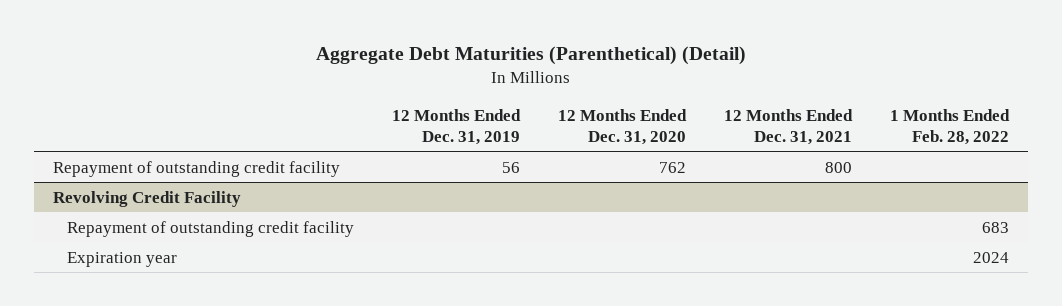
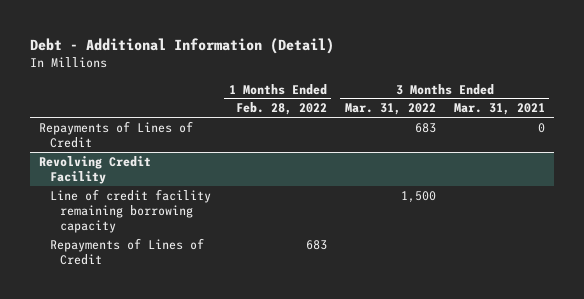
- Aggregate Debt Maturities (Parenthetical) (Detail)
+ Debt - Additional Information (Detail)
- | 12 Months Ended Dec. 31, 2019 | 12 Months Ended Dec. 31, 2020 | 12 Months Ended Dec. 31, 2021 | 1 Months Ended Feb. 28, 2022
+ | 1 Months Ended Feb. 28, 2022 | 3 Months Ended Mar. 31, 2022 | 3 Months Ended Mar. 31, 2021
- Repayment of outstanding credit facility | 56 | 762 | 800 |
+ Repayments of Lines of Credit | | 683 | 0
@ Revolving Credit Facility
- Repayment of outstanding credit facility | | | | 683
- Expiration year | | | | 2024
+ Line of credit facility remaining borrowing capacity | | 1,500 |
+ Repayments of Lines of Credit | 683 | |

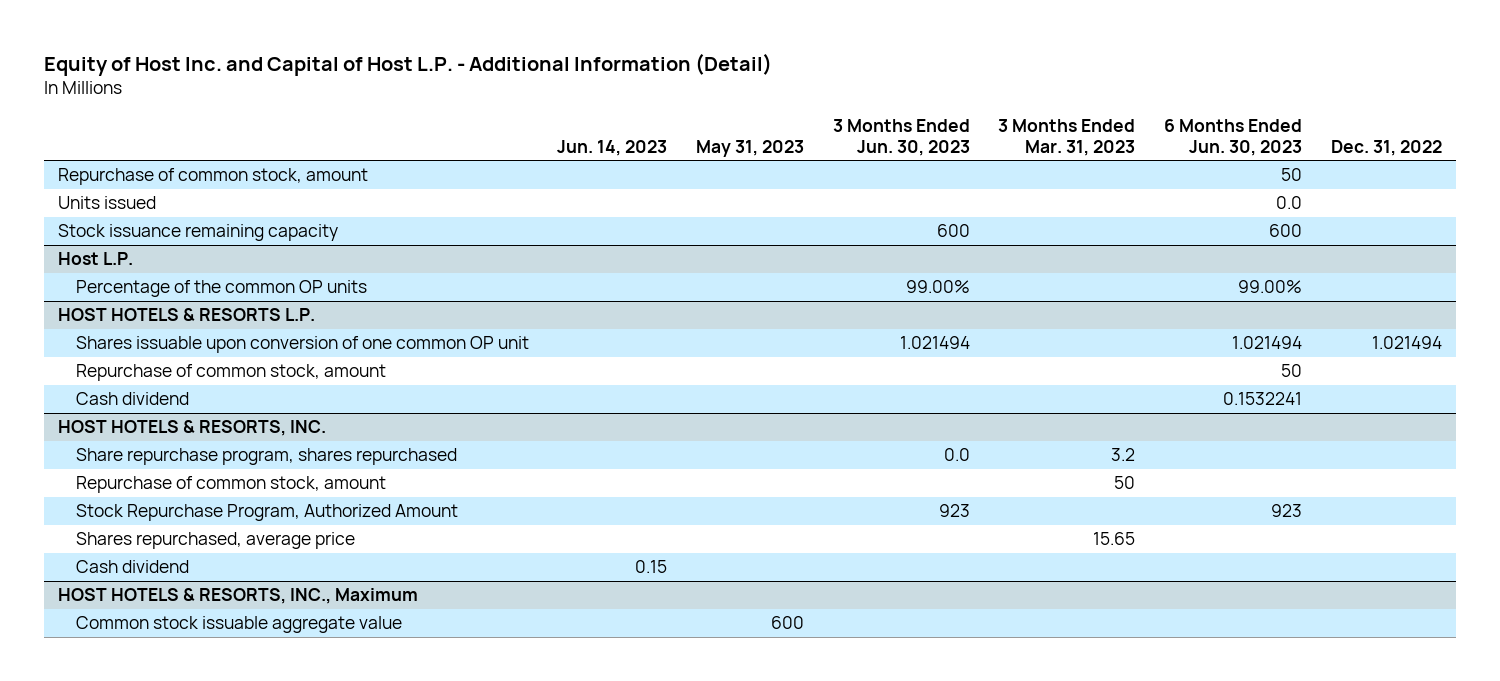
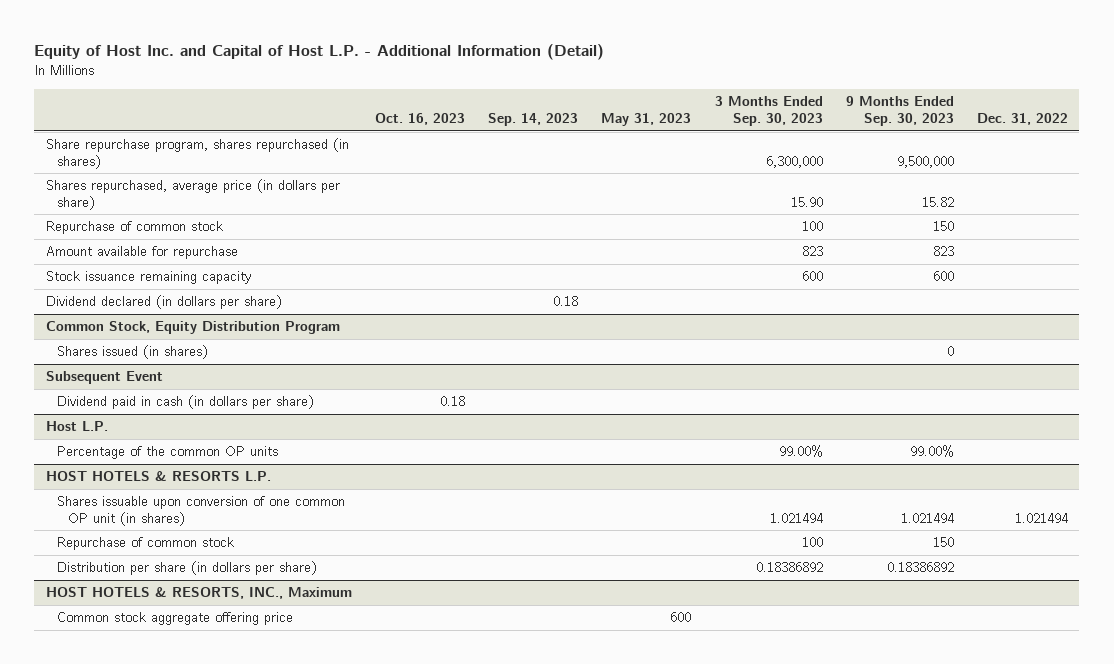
- | Jun. 14, 2023 | May 31, 2023 | 3 Months Ended Jun. 30, 2023 | 3 Months Ended Mar. 31, 2023 | 6 Months Ended Jun. 30, 2023 | Dec. 31, 2022
+ | Oct. 16, 2023 | Sep. 14, 2023 | May 31, 2023 | 3 Months Ended Sep. 30, 2023 | 9 Months Ended Sep. 30, 2023 | Dec. 31, 2022
- Repurchase of common stock, amount | | | | | 50 |
- Units issued | | | | | 0.0 |
+ Share repurchase program, shares repurchased (in shares) | | | | 6,300,000 | 9,500,000 |
+ Shares repurchased, average price (in dollars per share) | | | | 15.90 | 15.82 |
+ Repurchase of common stock | | | | 100 | 150 |
+ Amount available for repurchase | | | | 823 | 823 |
+ Dividend declared (in dollars per share) | | 0.18 | | | |
+ Common Stock, Equity Distribution Program
+ Shares issued (in shares) | | | | | 0 |
+ Subsequent Event
+ Dividend paid in cash (in dollars per share) | 0.18 | | | | |
@ HOST HOTELS & RESORTS L.P.
- Shares issuable upon conversion of one common OP unit | | | 1.021494 | | 1.021494 | 1.021494
- Repurchase of common stock, amount | | | | | 50 |
- Cash dividend | | | | | 0.1532241 |
- HOST HOTELS & RESORTS, INC.
- Share repurchase program, shares repurchased | | | 0.0 | 3.2 | |
- Repurchase of common stock, amount | | | | 50 | |
- Stock Repurchase Program, Authorized Amount | | | 923 | | 923 |
- Shares repurchased, average price | | | | 15.65 | |
- Cash dividend | 0.15 | | | | |
@ HOST HOTELS & RESORTS L.P.
+ Shares issuable upon conversion of one common OP unit (in shares) | | | | 1.021494 | 1.021494 | 1.021494
+ Repurchase of common stock | | | | 100 | 150 |
+ Distribution per share (in dollars per share) | | | | 0.18386892 | 0.18386892 |
@ HOST HOTELS & RESORTS, INC., Maximum
- Common stock issuable aggregate value | | 600 | | | |
+ Common stock aggregate offering price | | | 600 | | |

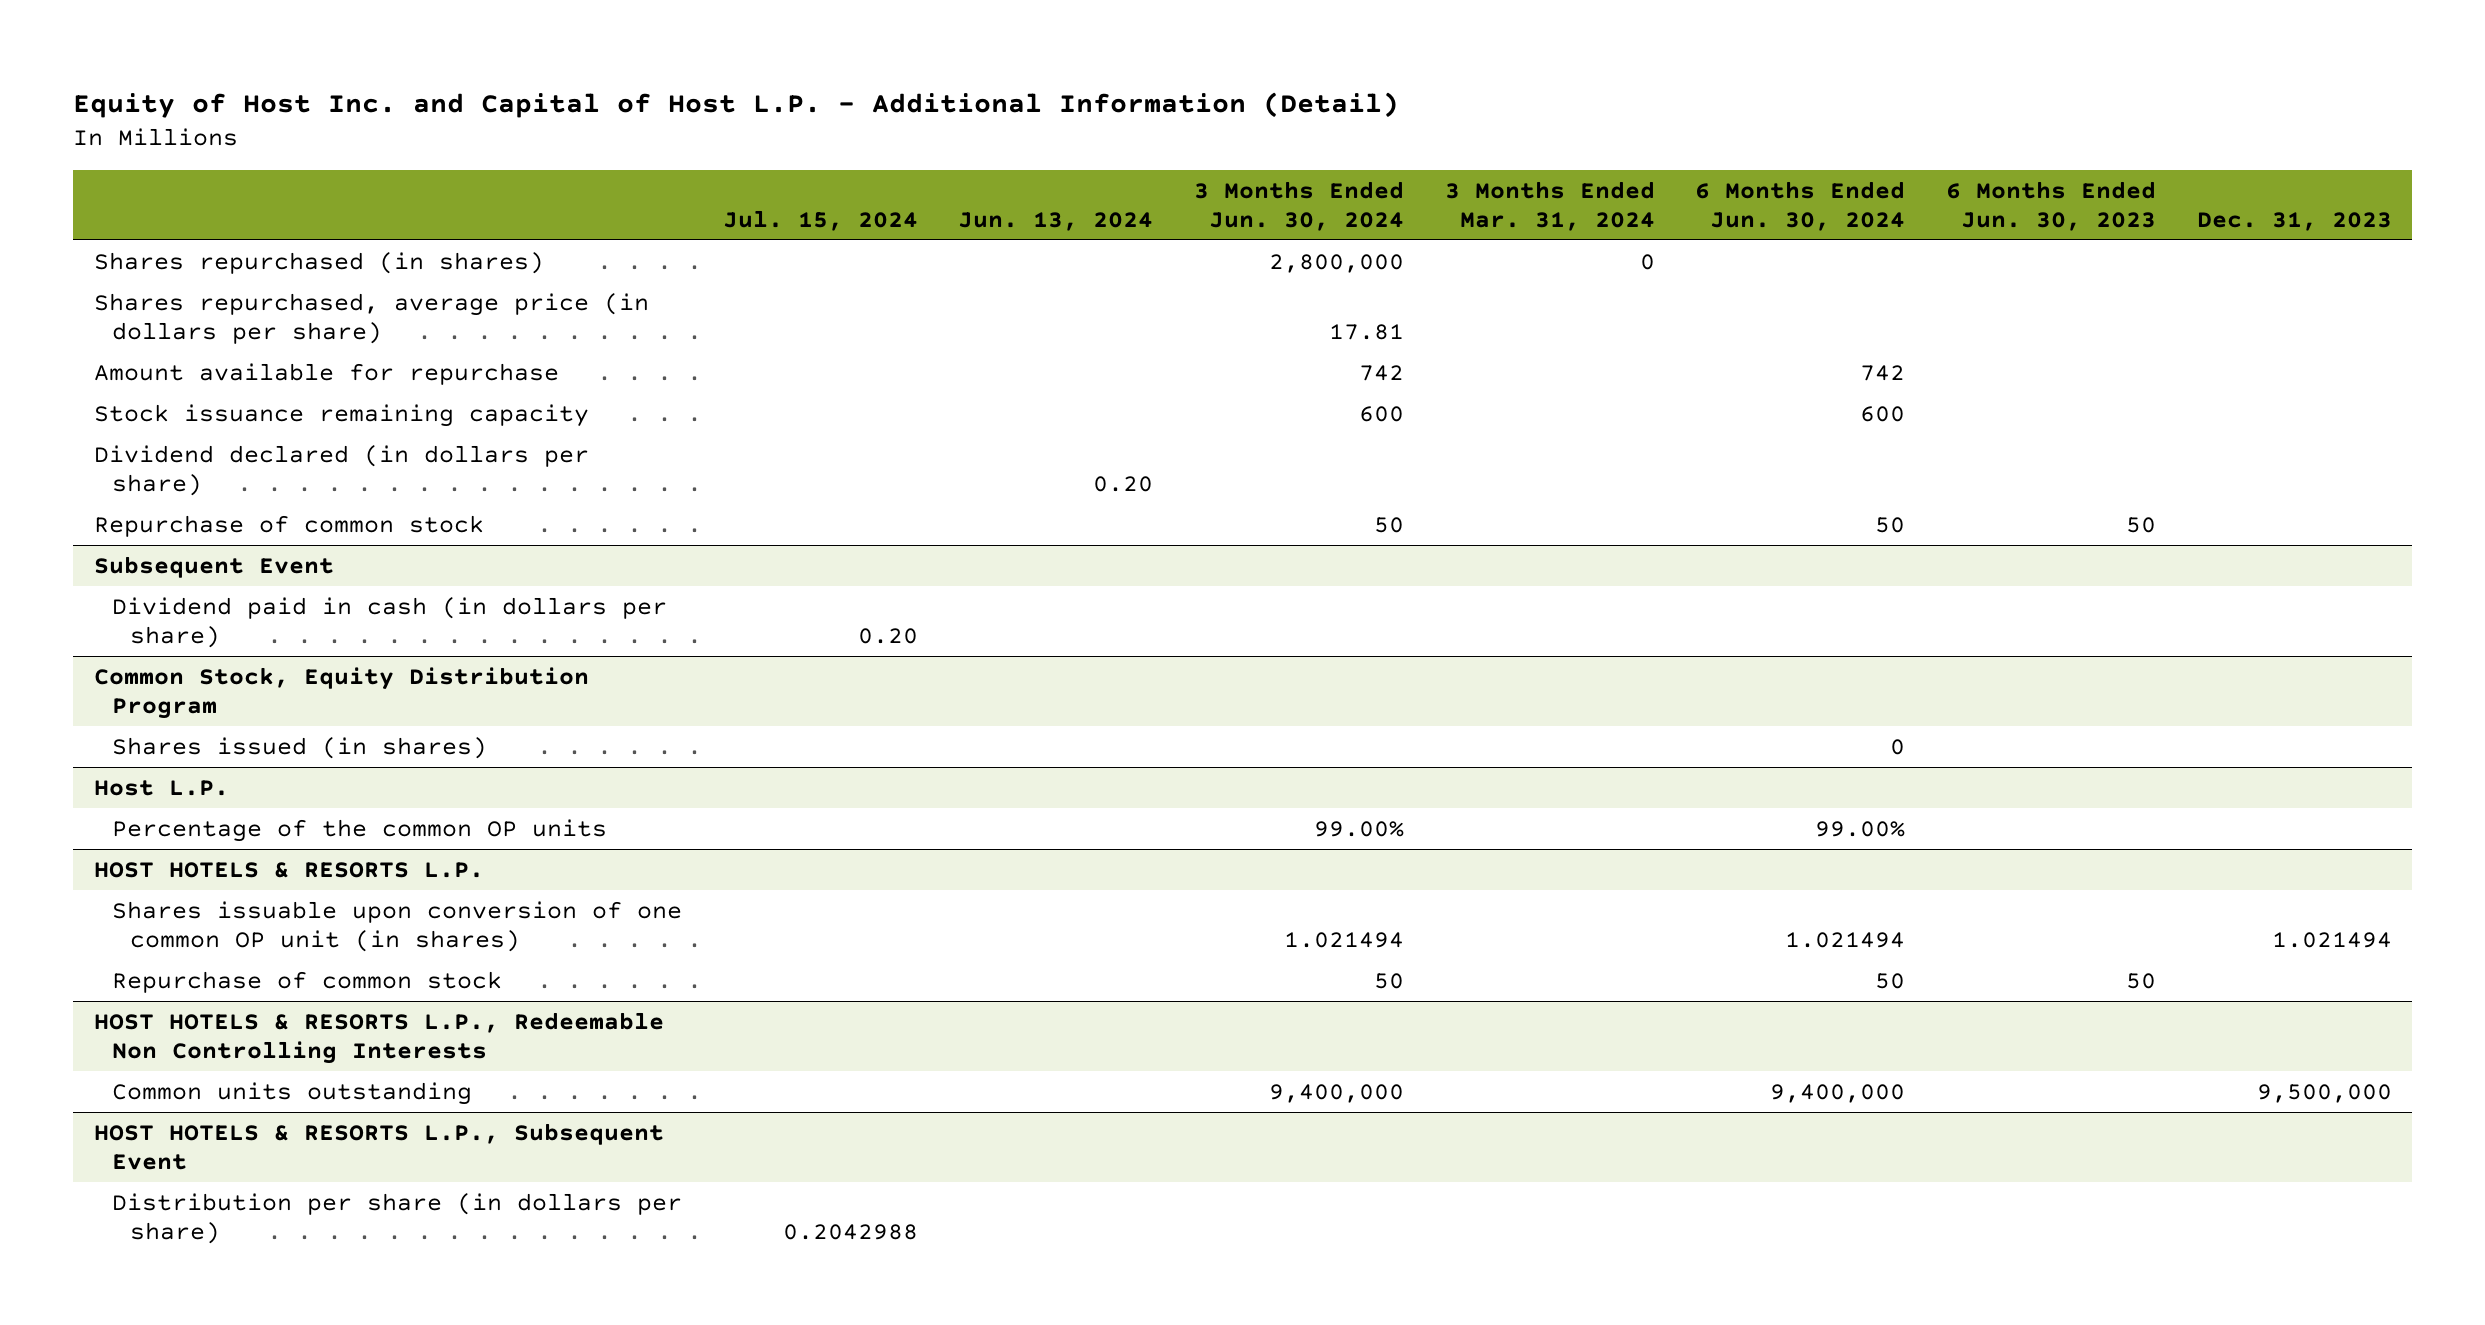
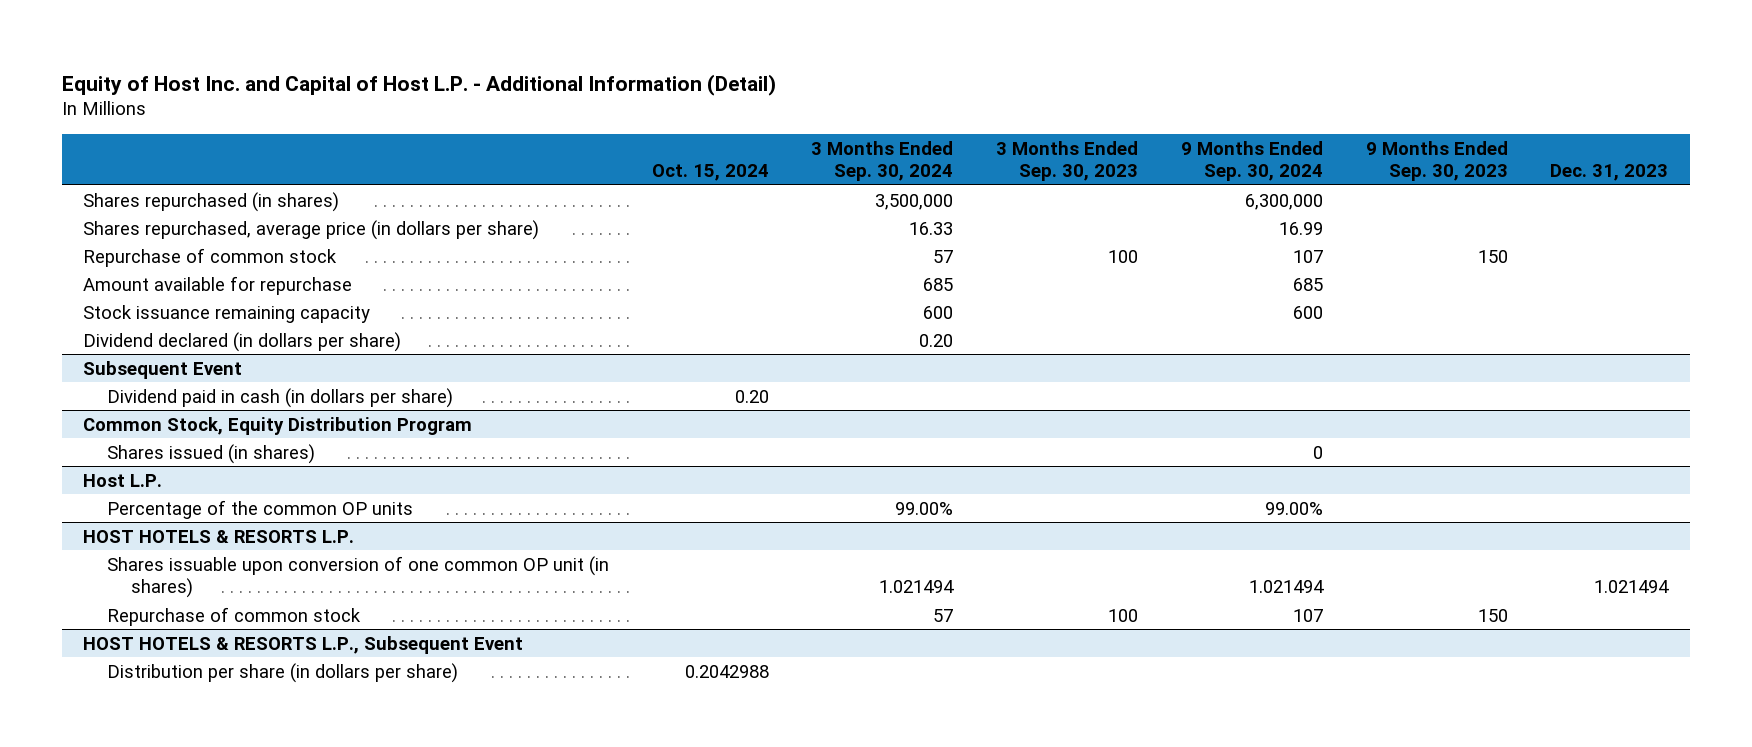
- | Jul. 15, 2024 | Jun. 13, 2024 | 3 Months Ended Jun. 30, 2024 | 3 Months Ended Mar. 31, 2024 | 6 Months Ended Jun. 30, 2024 | 6 Months Ended Jun. 30, 2023 | Dec. 31, 2023
+ | Oct. 15, 2024 | 3 Months Ended Sep. 30, 2024 | 3 Months Ended Sep. 30, 2023 | 9 Months Ended Sep. 30, 2024 | 9 Months Ended Sep. 30, 2023 | Dec. 31, 2023
moved up: Repurchase of common stock | | 57 | 100 | 107 | 150 |
- HOST HOTELS & RESORTS L.P., Redeemable Non Controlling Interests
- Common units outstanding | | | 9,400,000 | | 9,400,000 | | 9,500,000

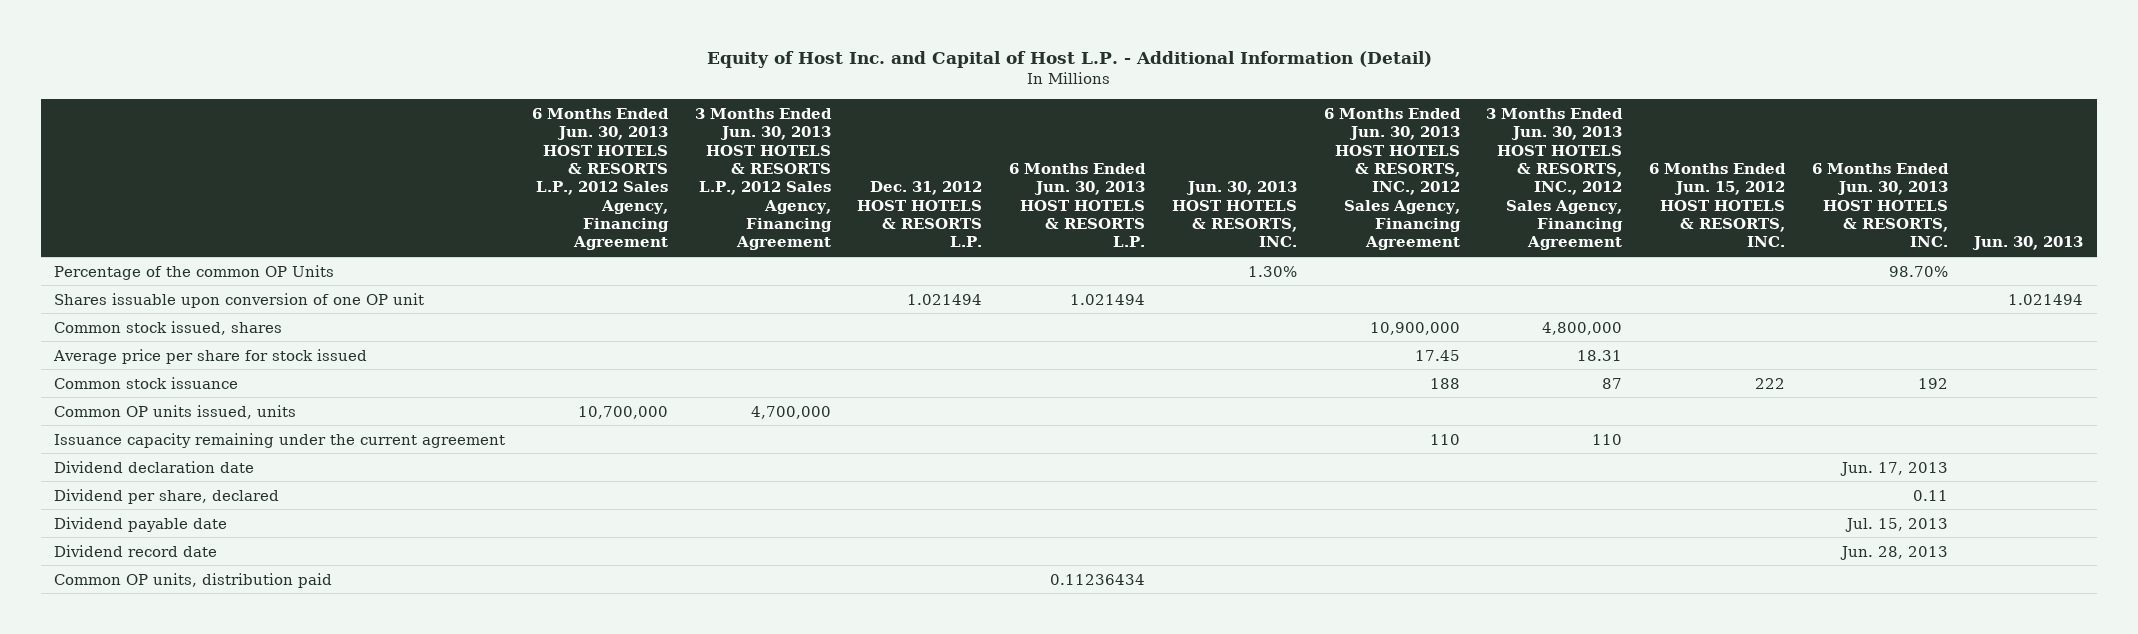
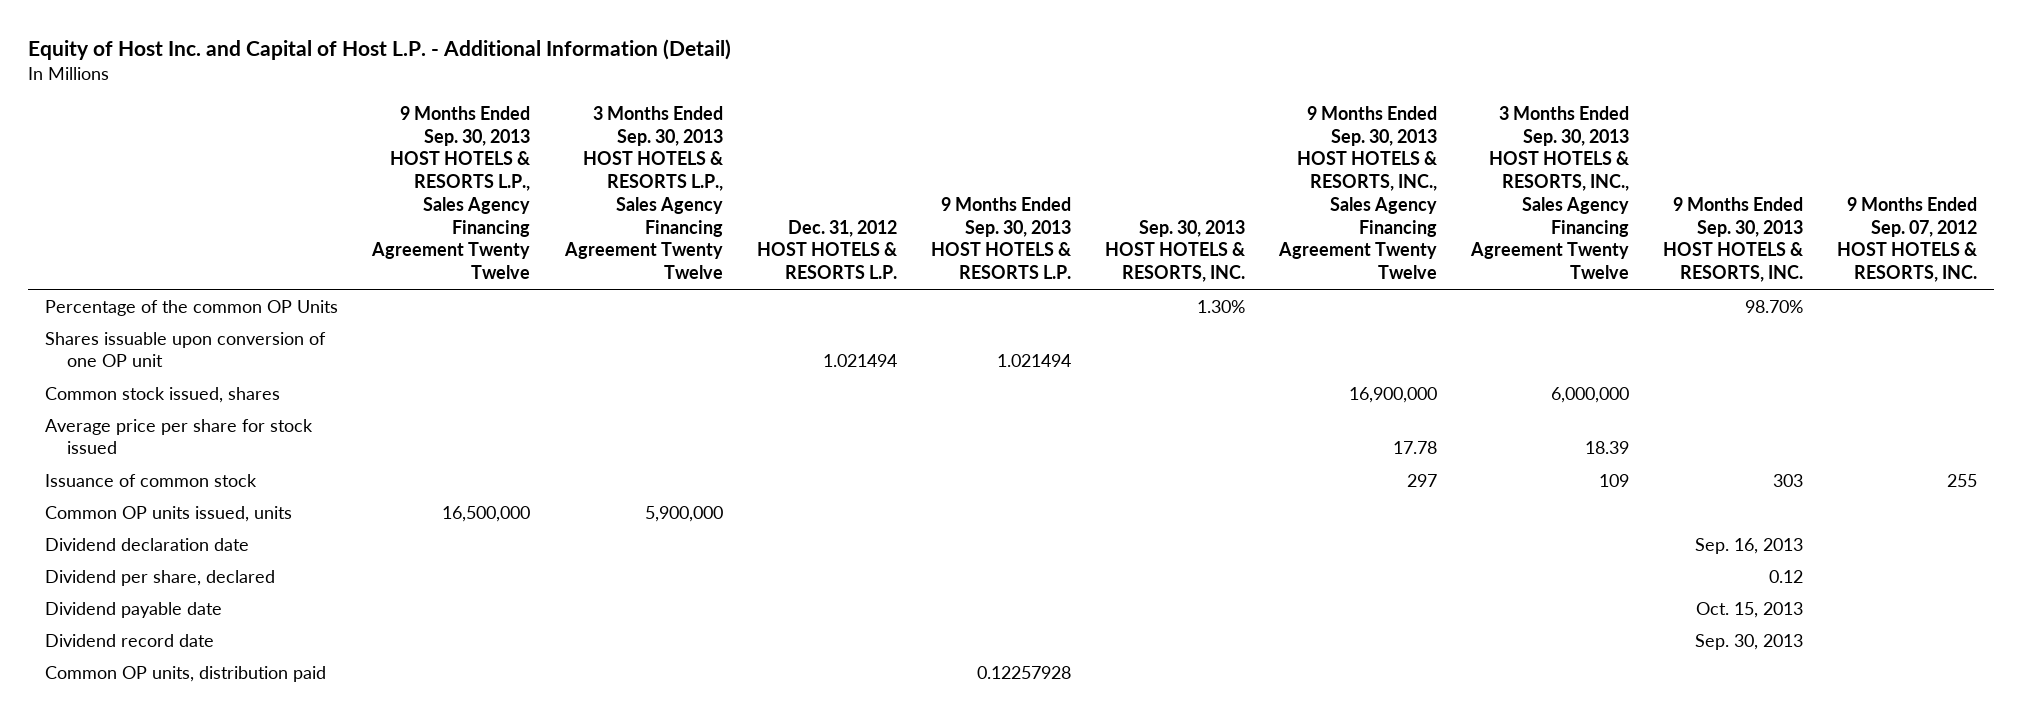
- | 6 Months Ended Jun. 30, 2013 HOST HOTELS & RESORTS L.P., 2012 Sales Agency, Financing Agreement | 3 Months Ended Jun. 30, 2013 HOST HOTELS & RESORTS L.P., 2012 Sales Agency, Financing Agreement | Dec. 31, 2012 HOST HOTELS & RESORTS L.P. | 6 Months Ended Jun. 30, 2013 HOST HOTELS & RESORTS L.P. | Jun. 30, 2013 HOST HOTELS & RESORTS, INC. | 6 Months Ended Jun. 30, 2013 HOST HOTELS & RESORTS, INC., 2012 Sales Agency, Financing Agreement | 3 Months Ended Jun. 30, 2013 HOST HOTELS & RESORTS, INC., 2012 Sales Agency, Financing Agreement | 6 Months Ended Jun. 15, 2012 HOST HOTELS & RESORTS, INC. | 6 Months Ended Jun. 30, 2013 HOST HOTELS & RESORTS, INC. | Jun. 30, 2013
+ | 9 Months Ended Sep. 30, 2013 HOST HOTELS & RESORTS L.P., Sales Agency Financing Agreement Twenty Twelve | 3 Months Ended Sep. 30, 2013 HOST HOTELS & RESORTS L.P., Sales Agency Financing Agreement Twenty Twelve | Dec. 31, 2012 HOST HOTELS & RESORTS L.P. | 9 Months Ended Sep. 30, 2013 HOST HOTELS & RESORTS L.P. | Sep. 30, 2013 HOST HOTELS & RESORTS, INC. | 9 Months Ended Sep. 30, 2013 HOST HOTELS & RESORTS, INC., Sales Agency Financing Agreement Twenty Twelve | 3 Months Ended Sep. 30, 2013 HOST HOTELS & RESORTS, INC., Sales Agency Financing Agreement Twenty Twelve | 9 Months Ended Sep. 30, 2013 HOST HOTELS & RESORTS, INC. | 9 Months Ended Sep. 07, 2012 HOST HOTELS & RESORTS, INC.
- Common stock issuance | | | | | | 188 | 87 | 222 | 192 |
+ Issuance of common stock | | | | | | 297 | 109 | 303 | 255
- Issuance capacity remaining under the current agreement | | | | | | 110 | 110 | | |

